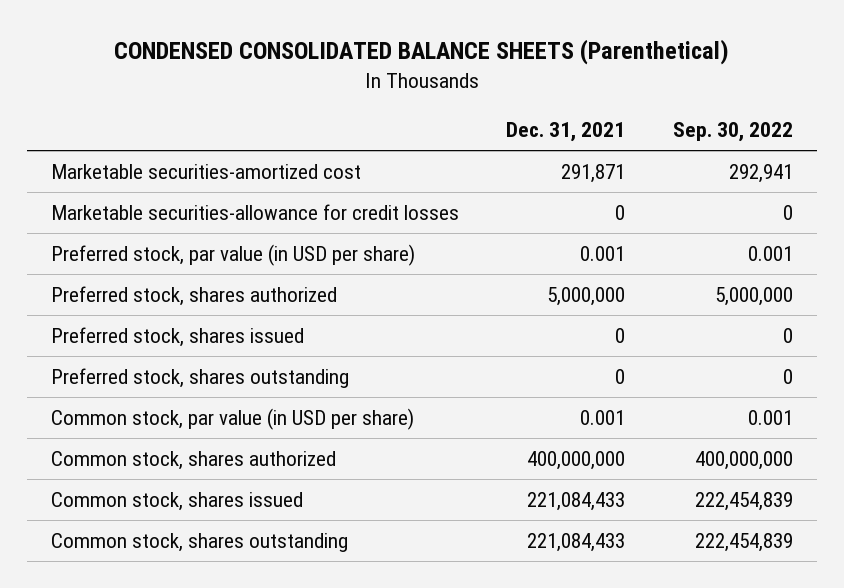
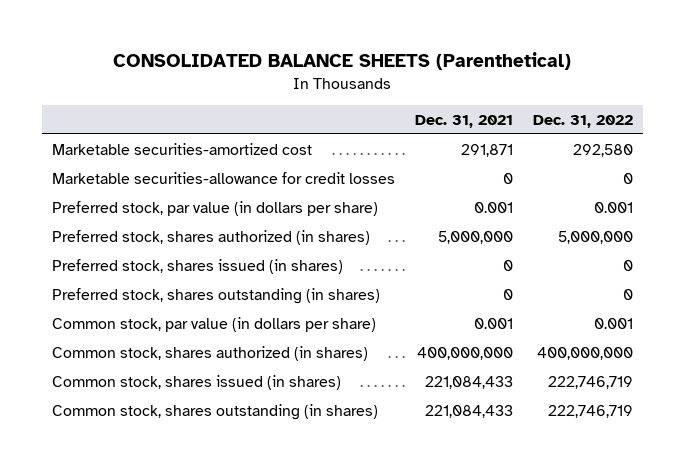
- CONDENSED CONSOLIDATED BALANCE SHEETS (Parenthetical)
+ CONSOLIDATED BALANCE SHEETS (Parenthetical)
- | Dec. 31, 2021 | Sep. 30, 2022
+ | Dec. 31, 2021 | Dec. 31, 2022
- Preferred stock, par value (in USD per share) | 0.001 | 0.001
- Preferred stock, shares authorized | 5,000,000 | 5,000,000
- Preferred stock, shares issued | 0 | 0
- Preferred stock, shares outstanding | 0 | 0
- Common stock, par value (in USD per share) | 0.001 | 0.001
- Common stock, shares authorized | 400,000,000 | 400,000,000
- Common stock, shares issued | 221,084,433 | 222,454,839
- Common stock, shares outstanding | 221,084,433 | 222,454,839
+ Preferred stock, par value (in dollars per share) | 0.001 | 0.001
+ Preferred stock, shares authorized (in shares) | 5,000,000 | 5,000,000
+ Preferred stock, shares issued (in shares) | 0 | 0
+ Preferred stock, shares outstanding (in shares) | 0 | 0
+ Common stock, par value (in dollars per share) | 0.001 | 0.001
+ Common stock, shares authorized (in shares) | 400,000,000 | 400,000,000
+ Common stock, shares issued (in shares) | 221,084,433 | 222,746,719
+ Common stock, shares outstanding (in shares) | 221,084,433 | 222,746,719

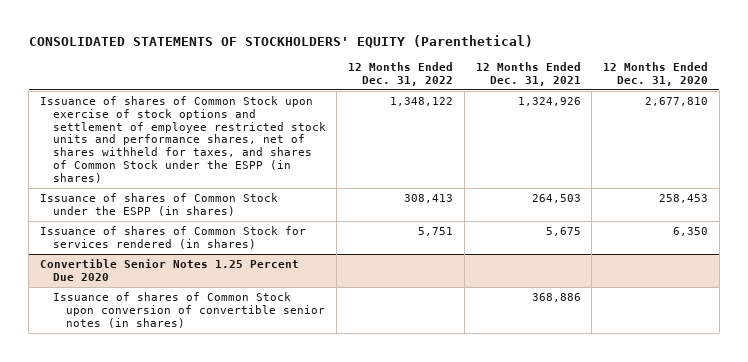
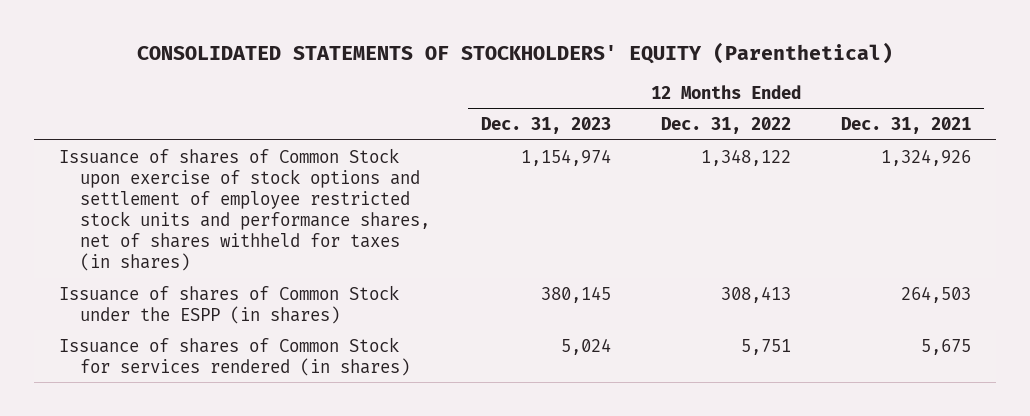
- | 12 Months Ended Dec. 31, 2022 | 12 Months Ended Dec. 31, 2021 | 12 Months Ended Dec. 31, 2020
+ | 12 Months Ended Dec. 31, 2023 | 12 Months Ended Dec. 31, 2022 | 12 Months Ended Dec. 31, 2021
- Issuance of shares of Common Stock upon exercise of stock options and settlement of employee restricted stock units and performance shares, net of shares withheld for taxes, and shares of Common Stock under the ESPP (in shares) | 1,348,122 | 1,324,926 | 2,677,810
+ Issuance of shares of Common Stock upon exercise of stock options and settlement of employee restricted stock units and performance shares, net of shares withheld for taxes (in shares) | 1,154,974 | 1,348,122 | 1,324,926
- Convertible Senior Notes 1.25 Percent Due 2020
- Issuance of shares of Common Stock upon conversion of convertible senior notes (in shares) | | 368,886 |

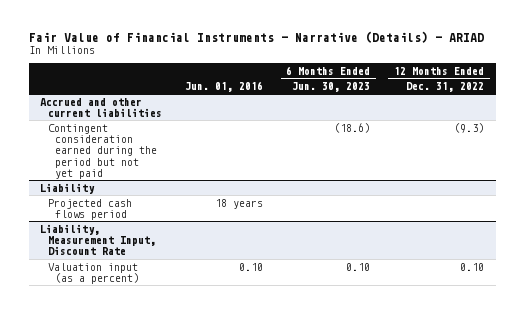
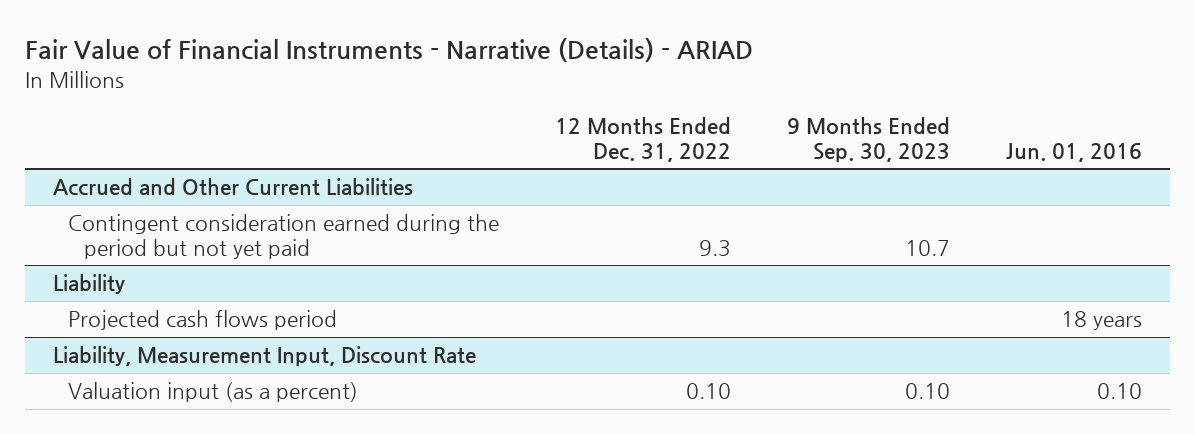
- | Jun. 01, 2016 | 6 Months Ended Jun. 30, 2023 | 12 Months Ended Dec. 31, 2022
+ | 12 Months Ended Dec. 31, 2022 | 9 Months Ended Sep. 30, 2023 | Jun. 01, 2016
- Accrued and other current liabilities
- Contingent consideration earned during the period but not yet paid | | (18.6) | (9.3)
+ Accrued and Other Current Liabilities
+ Contingent consideration earned during the period but not yet paid | 9.3 | 10.7 |

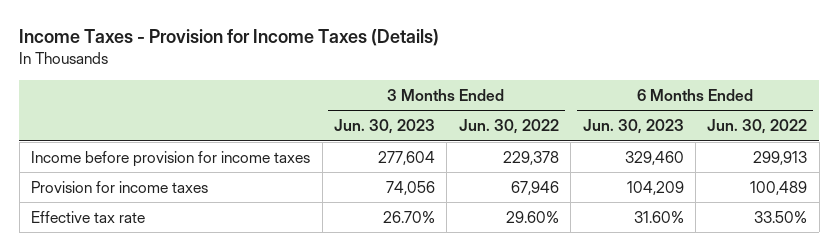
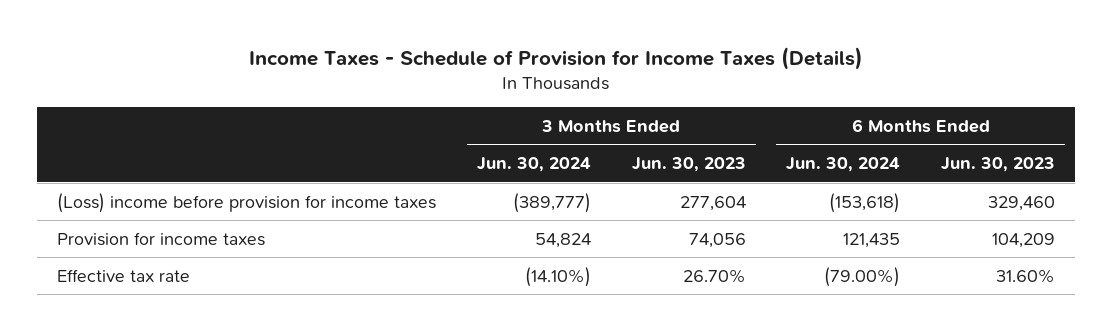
- Income Taxes - Provision for Income Taxes (Details)
+ Income Taxes - Schedule of Provision for Income Taxes (Details)
- | 3 Months Ended Jun. 30, 2023 | 3 Months Ended Jun. 30, 2022 | 6 Months Ended Jun. 30, 2023 | 6 Months Ended Jun. 30, 2022
+ | 3 Months Ended Jun. 30, 2024 | 3 Months Ended Jun. 30, 2023 | 6 Months Ended Jun. 30, 2024 | 6 Months Ended Jun. 30, 2023
- Income before provision for income taxes | 277,604 | 229,378 | 329,460 | 299,913
+ (Loss) income before provision for income taxes | (389,777) | 277,604 | (153,618) | 329,460

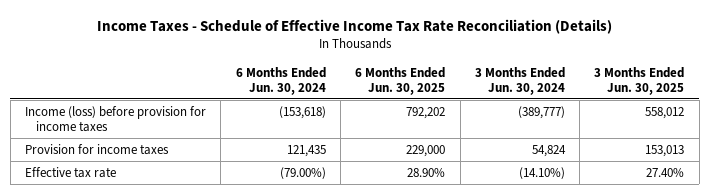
- Income Taxes - Schedule of Provision for Income Taxes (Details)
+ Income Taxes - Schedule of Effective Income Tax Rate Reconciliation (Details)
- | 3 Months Ended Jun. 30, 2024 | 3 Months Ended Jun. 30, 2023 | 6 Months Ended Jun. 30, 2024 | 6 Months Ended Jun. 30, 2023
+ | 6 Months Ended Jun. 30, 2024 | 6 Months Ended Jun. 30, 2025 | 3 Months Ended Jun. 30, 2024 | 3 Months Ended Jun. 30, 2025
- (Loss) income before provision for income taxes | (389,777) | 277,604 | (153,618) | 329,460
+ Income (loss) before provision for income taxes | (153,618) | 792,202 | (389,777) | 558,012

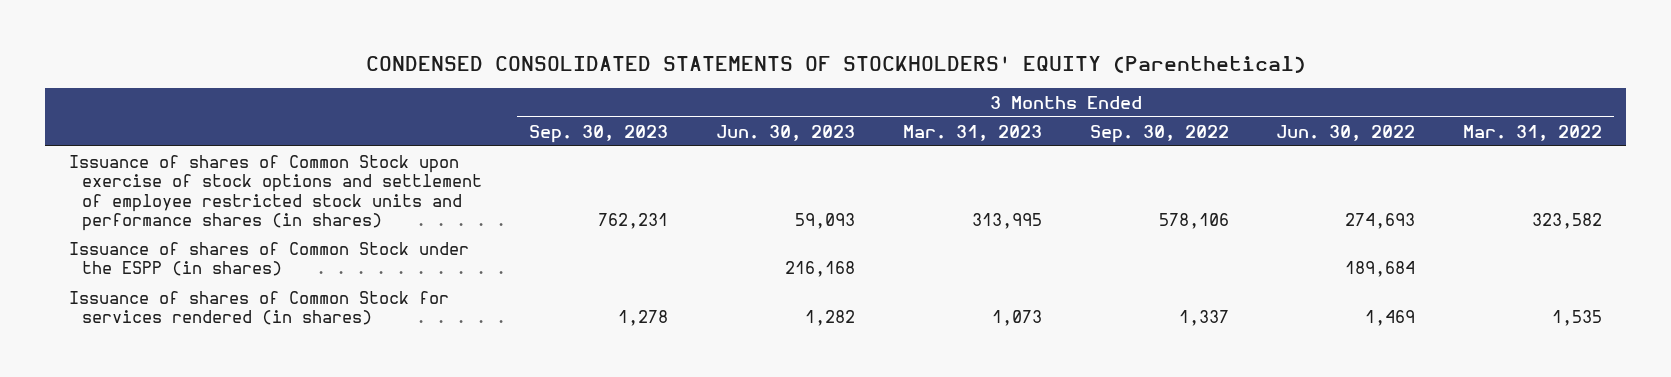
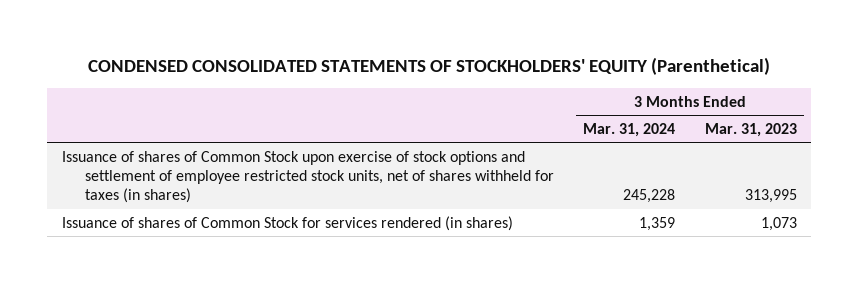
- | 3 Months Ended Sep. 30, 2023 | 3 Months Ended Jun. 30, 2023 | 3 Months Ended Mar. 31, 2023 | 3 Months Ended Sep. 30, 2022 | 3 Months Ended Jun. 30, 2022 | 3 Months Ended Mar. 31, 2022
+ | 3 Months Ended Mar. 31, 2024 | 3 Months Ended Mar. 31, 2023
- Issuance of shares of Common Stock upon exercise of stock options and settlement of employee restricted stock units and performance shares (in shares) | 762,231 | 59,093 | 313,995 | 578,106 | 274,693 | 323,582
- Issuance of shares of Common Stock under the ESPP (in shares) | | 216,168 | | | 189,684 |
+ Issuance of shares of Common Stock upon exercise of stock options and settlement of employee restricted stock units, net of shares withheld for taxes (in shares) | 245,228 | 313,995

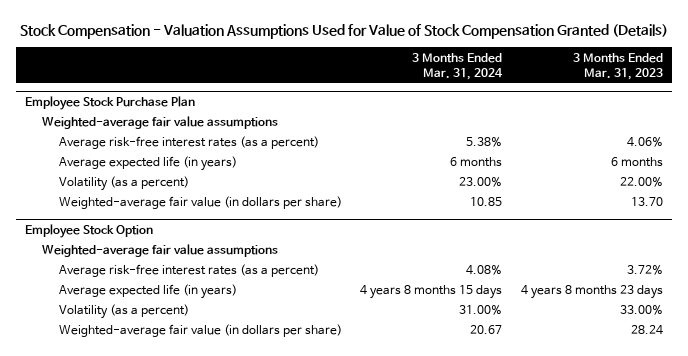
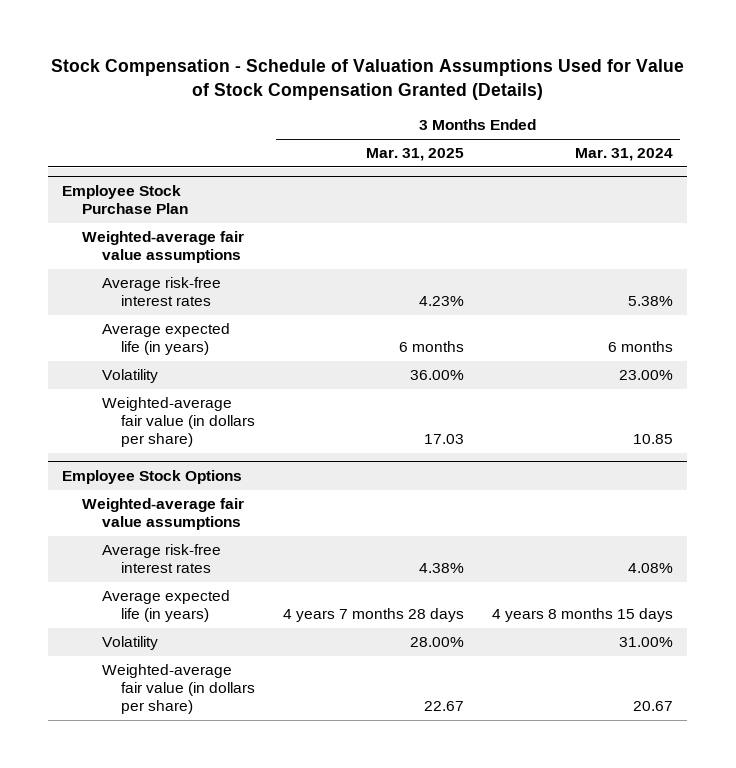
- Stock Compensation - Valuation Assumptions Used for Value of Stock Compensation Granted (Details)
+ Stock Compensation - Schedule of Valuation Assumptions Used for Value of Stock Compensation Granted (Details)
- | 3 Months Ended Mar. 31, 2024 | 3 Months Ended Mar. 31, 2023
+ | 3 Months Ended Mar. 31, 2025 | 3 Months Ended Mar. 31, 2024
@ Employee Stock Purchase Plan
- Average risk-free interest rates (as a percent) | 5.38% | 4.06%
+ Average risk-free interest rates | 4.23% | 5.38%
- Volatility (as a percent) | 23.00% | 22.00%
+ Volatility | 36.00% | 23.00%
- Employee Stock Option
+ Employee Stock Options
- Average risk-free interest rates (as a percent) | 4.08% | 3.72%
+ Average risk-free interest rates | 4.38% | 4.08%
- Volatility (as a percent) | 31.00% | 33.00%
+ Volatility | 28.00% | 31.00%

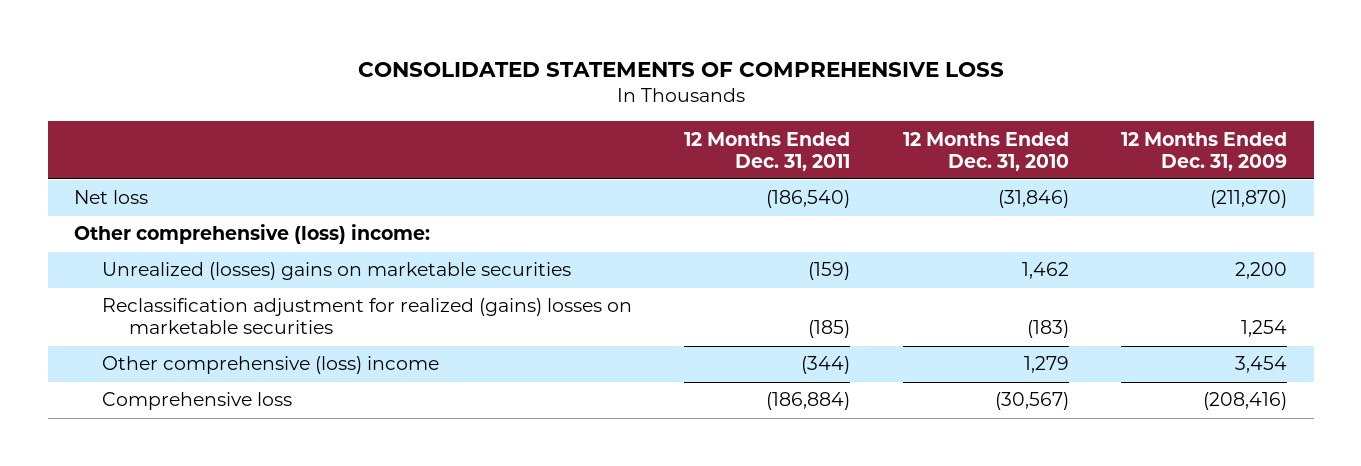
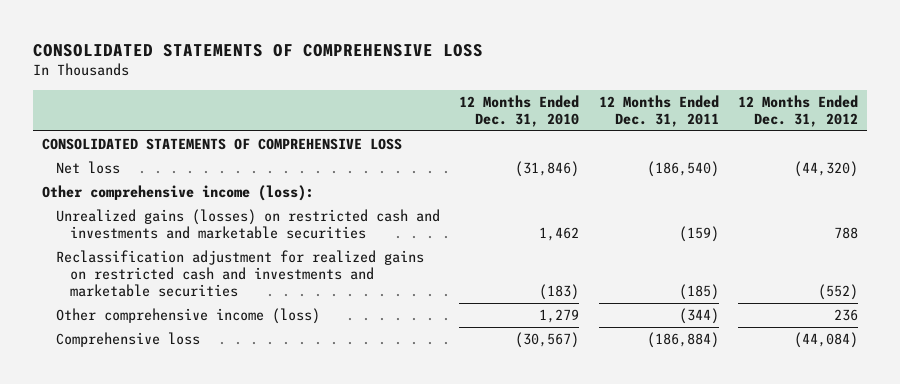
- | 12 Months Ended Dec. 31, 2011 | 12 Months Ended Dec. 31, 2010 | 12 Months Ended Dec. 31, 2009
+ | 12 Months Ended Dec. 31, 2010 | 12 Months Ended Dec. 31, 2011 | 12 Months Ended Dec. 31, 2012
+ CONSOLIDATED STATEMENTS OF COMPREHENSIVE LOSS
- Other comprehensive (loss) income:
- Unrealized (losses) gains on marketable securities | (159) | 1,462 | 2,200
- Reclassification adjustment for realized (gains) losses on marketable securities | (185) | (183) | 1,254
- Other comprehensive (loss) income | (344) | 1,279 | 3,454
+ Other comprehensive income (loss):
+ Unrealized gains (losses) on restricted cash and investments and marketable securities | 1,462 | (159) | 788
+ Reclassification adjustment for realized gains on restricted cash and investments and marketable securities | (183) | (185) | (552)
+ Other comprehensive income (loss) | 1,279 | (344) | 236

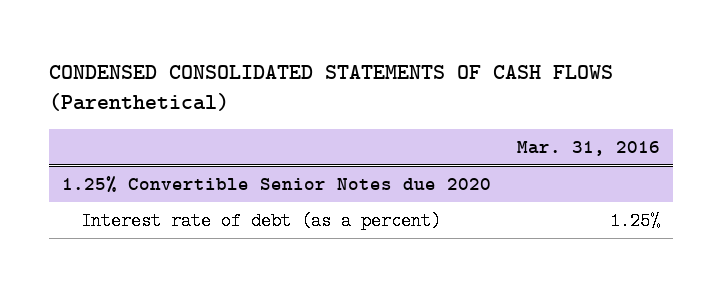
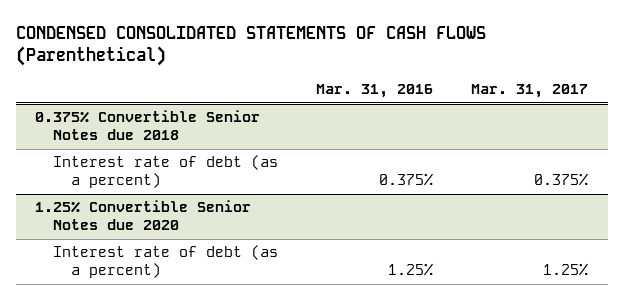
- | Mar. 31, 2016
+ | Mar. 31, 2016 | Mar. 31, 2017
+ 0.375% Convertible Senior Notes due 2018
+ Interest rate of debt (as a percent) | 0.375% | 0.375%

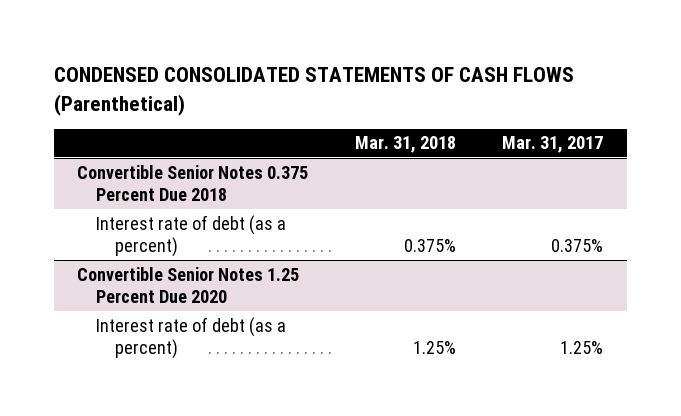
- | Mar. 31, 2016 | Mar. 31, 2017
+ | Mar. 31, 2018 | Mar. 31, 2017
- 0.375% Convertible Senior Notes due 2018
+ Convertible Senior Notes 0.375 Percent Due 2018
- 1.25% Convertible Senior Notes due 2020
+ Convertible Senior Notes 1.25 Percent Due 2020

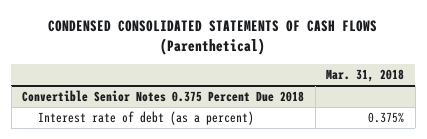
- | Mar. 31, 2018 | Mar. 31, 2017
+ | Mar. 31, 2018
- Convertible Senior Notes 1.25 Percent Due 2020
- Interest rate of debt (as a percent) | 1.25% | 1.25%

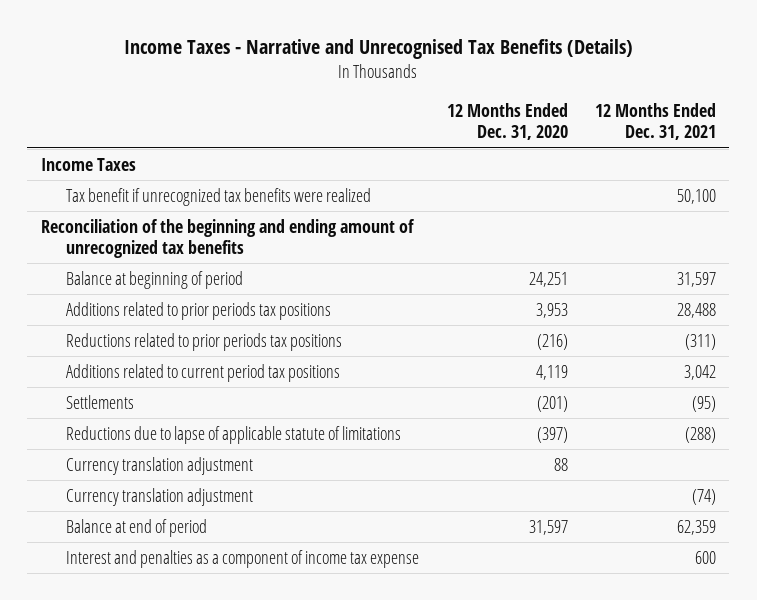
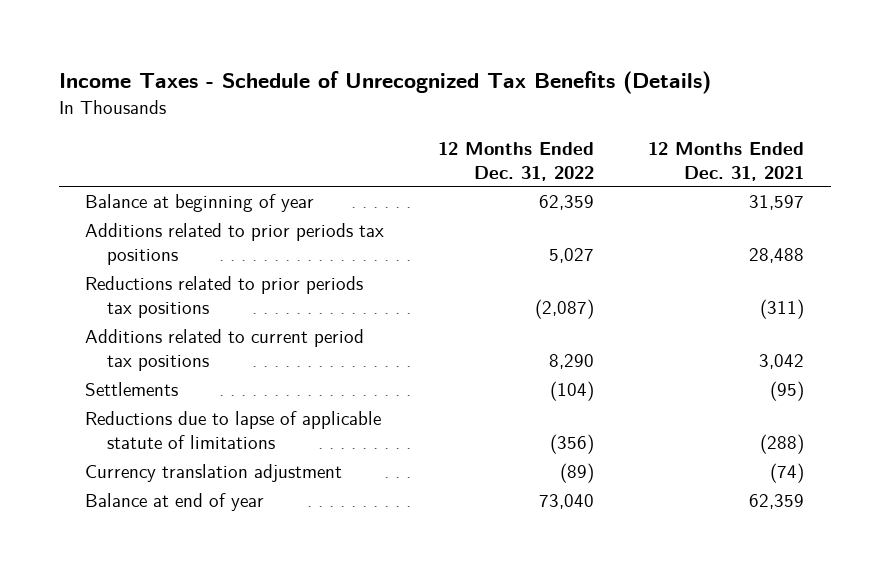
- Income Taxes - Narrative and Unrecognised Tax Benefits (Details)
+ Income Taxes - Schedule of Unrecognized Tax Benefits (Details)
- | 12 Months Ended Dec. 31, 2020 | 12 Months Ended Dec. 31, 2021
+ | 12 Months Ended Dec. 31, 2022 | 12 Months Ended Dec. 31, 2021
- Income Taxes
- Tax benefit if unrecognized tax benefits were realized | | 50,100
- Reconciliation of the beginning and ending amount of unrecognized tax benefits
- Balance at beginning of period | 24,251 | 31,597
+ Balance at beginning of year | 62,359 | 31,597
- Currency translation adjustment | 88 |
- Balance at end of period | 31,597 | 62,359
- Interest and penalties as a component of income tax expense | | 600
+ Balance at end of year | 73,040 | 62,359

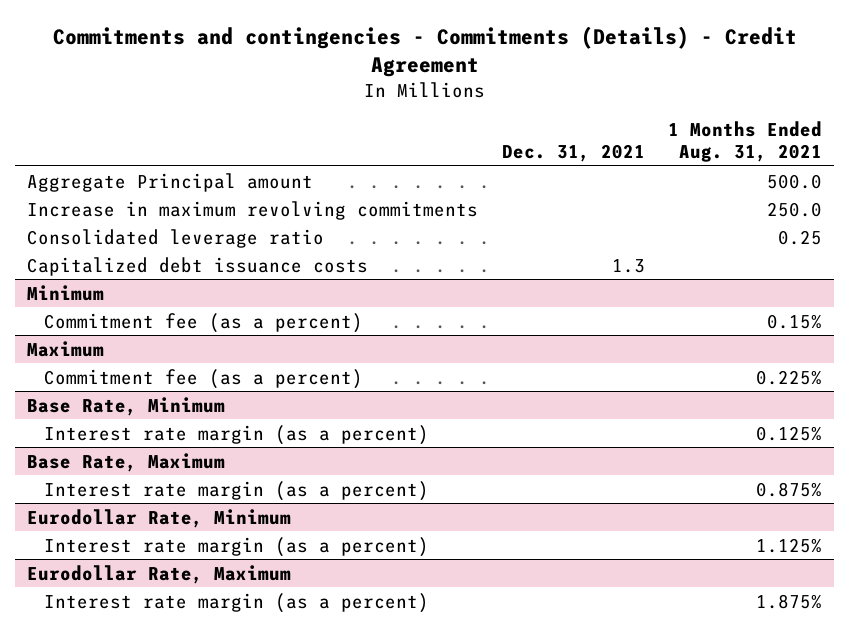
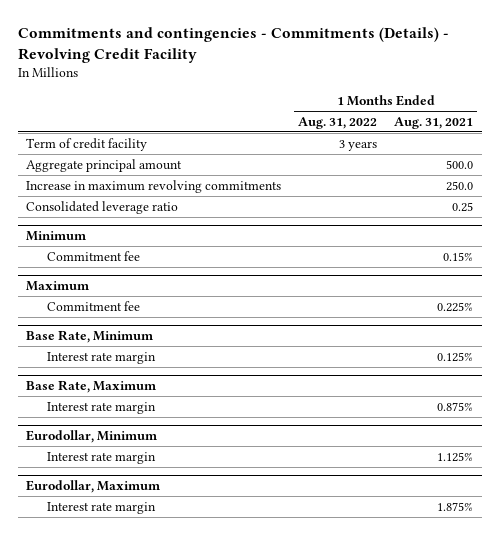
- Commitments and contingencies - Commitments (Details) - Credit Agreement
+ Commitments and contingencies - Commitments (Details) - Revolving Credit Facility
- | Dec. 31, 2021 | 1 Months Ended Aug. 31, 2021
+ | 1 Months Ended Aug. 31, 2022 | 1 Months Ended Aug. 31, 2021
- Aggregate Principal amount | | 500.0
+ Term of credit facility | 3 years |
+ Aggregate principal amount | | 500.0
- Capitalized debt issuance costs | 1.3 |
@ Minimum
- Commitment fee (as a percent) | | 0.15%
+ Commitment fee | | 0.15%
@ Maximum
- Commitment fee (as a percent) | | 0.225%
+ Commitment fee | | 0.225%
@ Base Rate, Minimum
- Interest rate margin (as a percent) | | 0.125%
+ Interest rate margin | | 0.125%
@ Base Rate, Maximum
- Interest rate margin (as a percent) | | 0.875%
- Eurodollar Rate, Minimum
- Interest rate margin (as a percent) | | 1.125%
- Eurodollar Rate, Maximum
- Interest rate margin (as a percent) | | 1.875%
@ Base Rate, Maximum
+ Interest rate margin | | 0.875%
+ Eurodollar, Minimum
+ Interest rate margin | | 1.125%
+ Eurodollar, Maximum
+ Interest rate margin | | 1.875%

